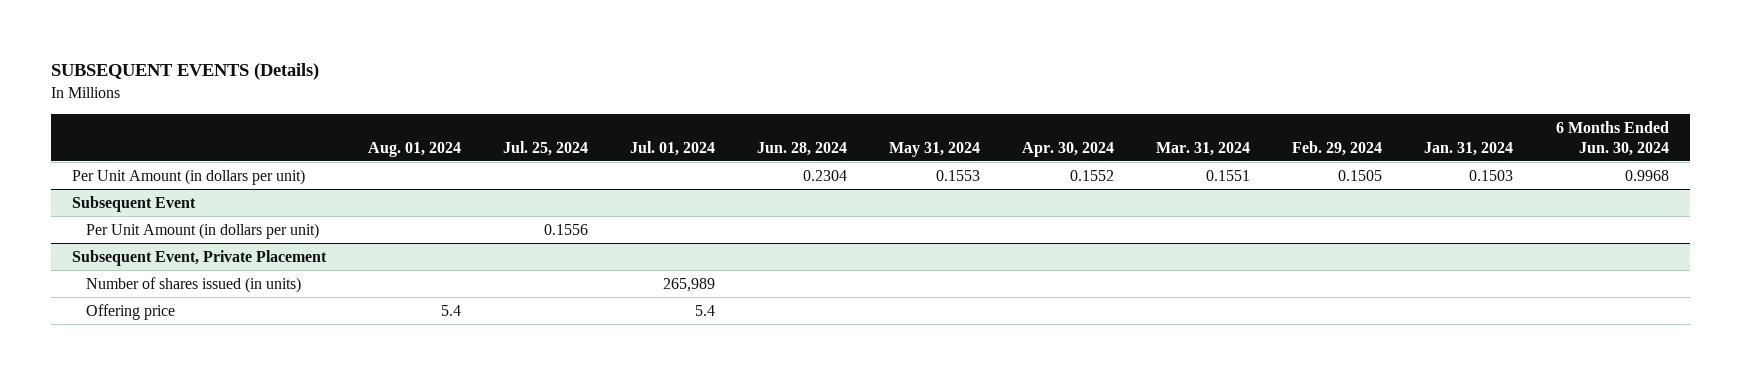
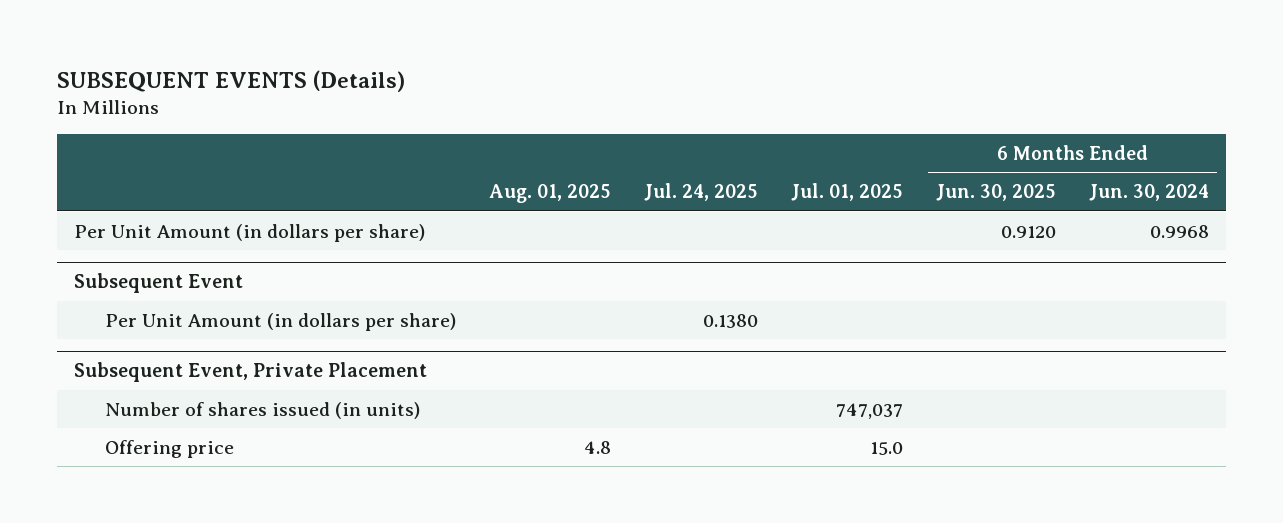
- | Aug. 01, 2024 | Jul. 25, 2024 | Jul. 01, 2024 | Jun. 28, 2024 | May 31, 2024 | Apr. 30, 2024 | Mar. 31, 2024 | Feb. 29, 2024 | Jan. 31, 2024 | 6 Months Ended Jun. 30, 2024
+ | Aug. 01, 2025 | Jul. 24, 2025 | Jul. 01, 2025 | 6 Months Ended Jun. 30, 2025 | 6 Months Ended Jun. 30, 2024
- Per Unit Amount (in dollars per unit) | | | | 0.2304 | 0.1553 | 0.1552 | 0.1551 | 0.1505 | 0.1503 | 0.9968
+ Per Unit Amount (in dollars per share) | | | | 0.9120 | 0.9968
@ Subsequent Event
- Per Unit Amount (in dollars per unit) | | 0.1556 | | | | | | | |
+ Per Unit Amount (in dollars per share) | | 0.1380 | | |

